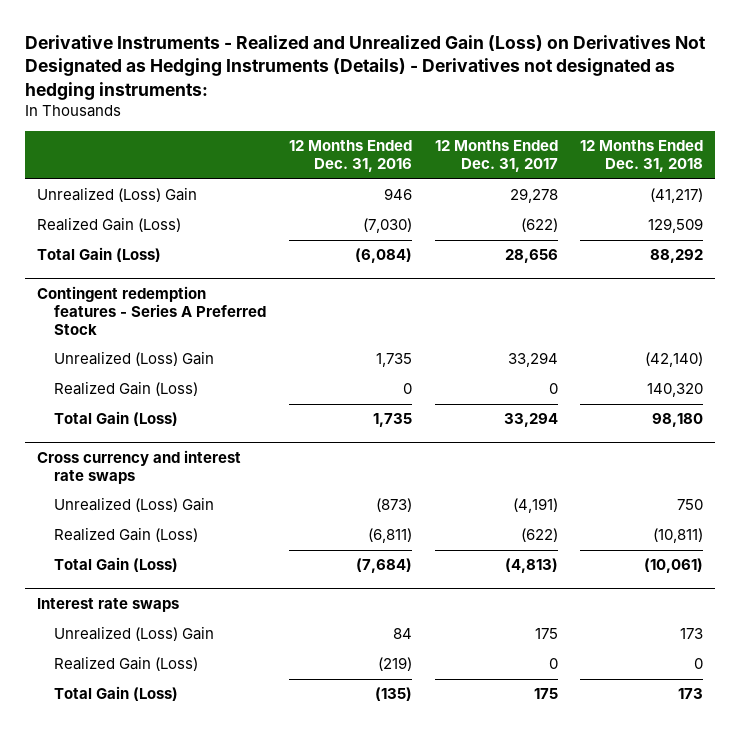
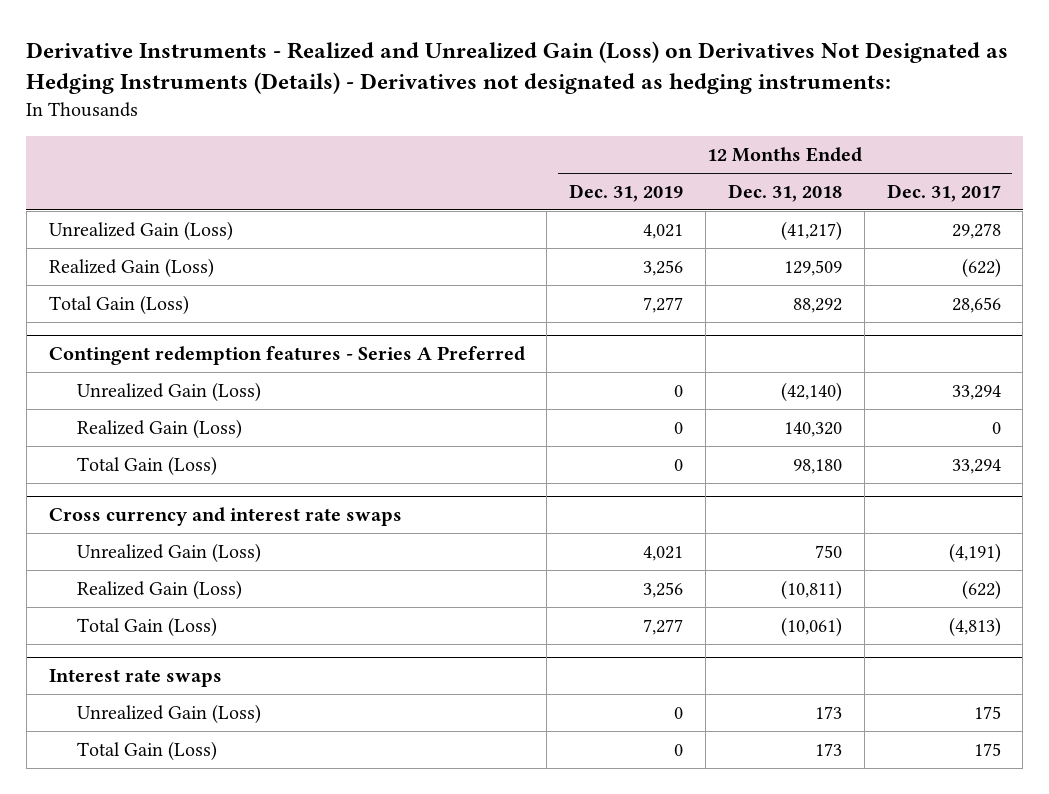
- | 12 Months Ended Dec. 31, 2016 | 12 Months Ended Dec. 31, 2017 | 12 Months Ended Dec. 31, 2018
+ | 12 Months Ended Dec. 31, 2019 | 12 Months Ended Dec. 31, 2018 | 12 Months Ended Dec. 31, 2017
- Unrealized (Loss) Gain | 946 | 29,278 | (41,217)
+ Unrealized Gain (Loss) | 4,021 | (41,217) | 29,278
- Contingent redemption features - Series A Preferred Stock
- Unrealized (Loss) Gain | 1,735 | 33,294 | (42,140)
+ Contingent redemption features - Series A Preferred
+ Unrealized Gain (Loss) | 0 | (42,140) | 33,294
@ Cross currency and interest rate swaps
- Unrealized (Loss) Gain | (873) | (4,191) | 750
+ Unrealized Gain (Loss) | 4,021 | 750 | (4,191)
@ Interest rate swaps
- Unrealized (Loss) Gain | 84 | 175 | 173
- Realized Gain (Loss) | (219) | 0 | 0
+ Unrealized Gain (Loss) | 0 | 173 | 175

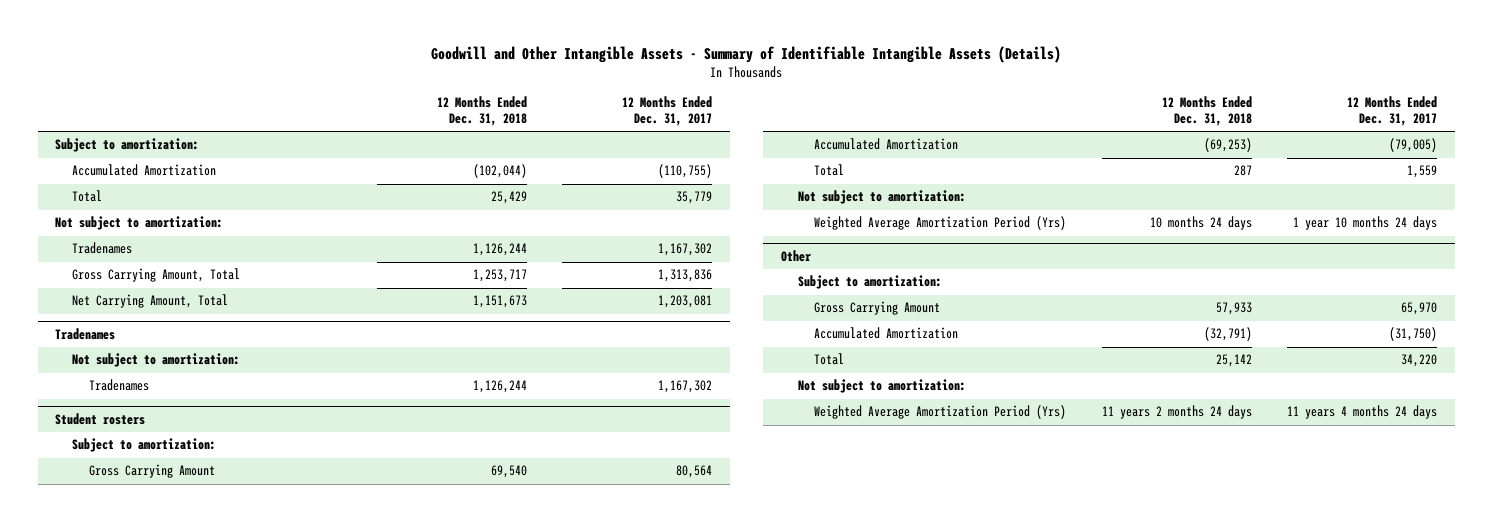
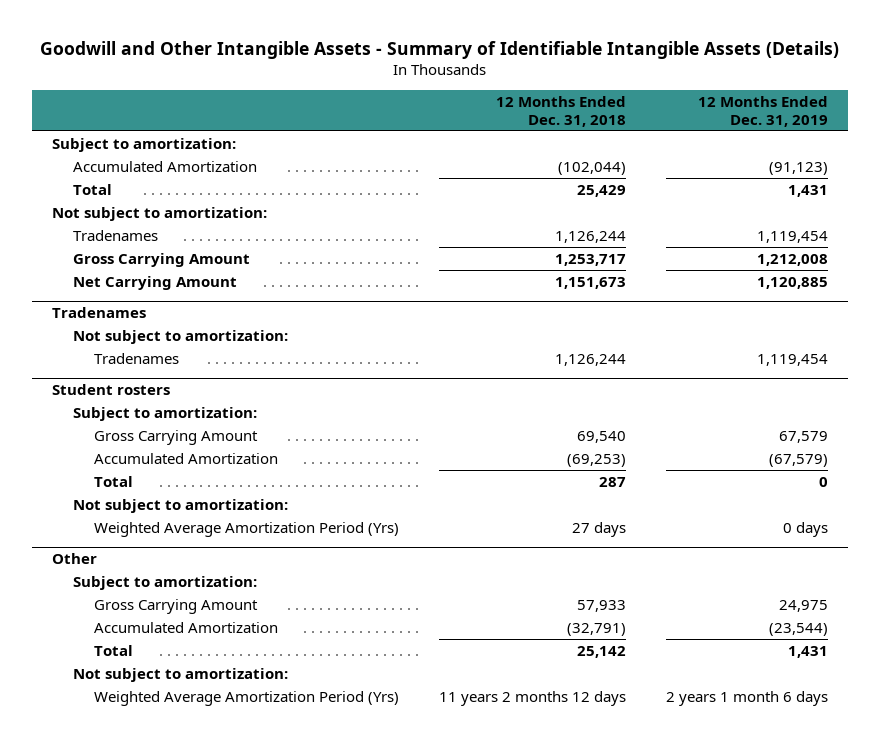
- | 12 Months Ended Dec. 31, 2018 | 12 Months Ended Dec. 31, 2017
+ | 12 Months Ended Dec. 31, 2018 | 12 Months Ended Dec. 31, 2019
- Gross Carrying Amount, Total | 1,253,717 | 1,313,836
- Net Carrying Amount, Total | 1,151,673 | 1,203,081
+ Gross Carrying Amount | 1,253,717 | 1,212,008
+ Net Carrying Amount | 1,151,673 | 1,120,885
@ Student rosters
- Weighted Average Amortization Period (Yrs) | 10 months 24 days | 1 year 10 months 24 days
+ Weighted Average Amortization Period (Yrs) | 27 days | 0 days
@ Other
- Weighted Average Amortization Period (Yrs) | 11 years 2 months 24 days | 11 years 4 months 24 days
+ Weighted Average Amortization Period (Yrs) | 11 years 2 months 12 days | 2 years 1 month 6 days

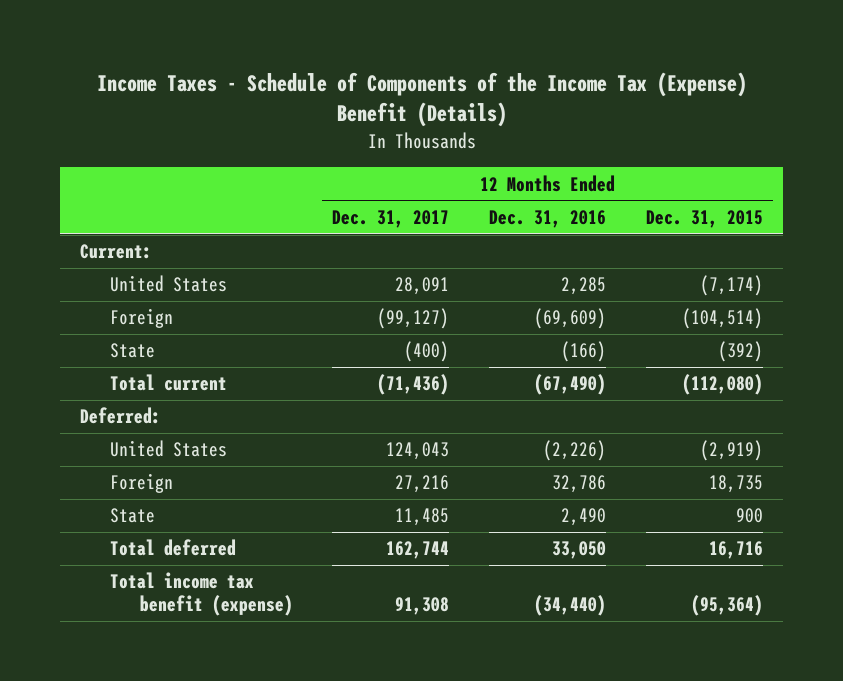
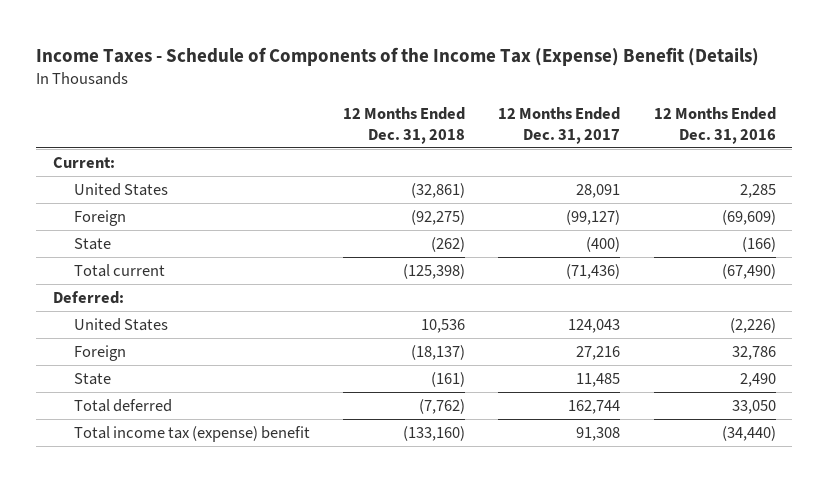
- | 12 Months Ended Dec. 31, 2017 | 12 Months Ended Dec. 31, 2016 | 12 Months Ended Dec. 31, 2015
+ | 12 Months Ended Dec. 31, 2018 | 12 Months Ended Dec. 31, 2017 | 12 Months Ended Dec. 31, 2016
- Total income tax benefit (expense) | 91,308 | (34,440) | (95,364)
+ Total income tax (expense) benefit | (133,160) | 91,308 | (34,440)

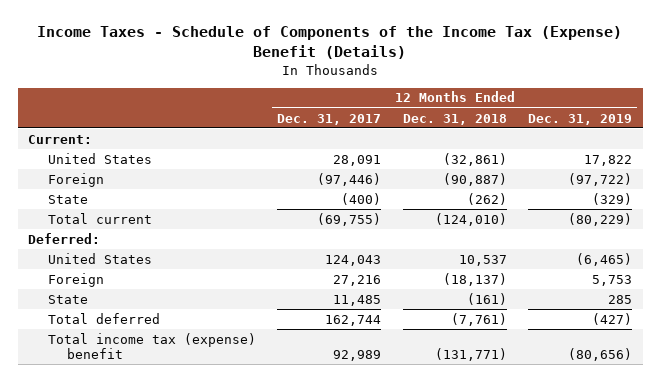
- | 12 Months Ended Dec. 31, 2018 | 12 Months Ended Dec. 31, 2017 | 12 Months Ended Dec. 31, 2016
+ | 12 Months Ended Dec. 31, 2017 | 12 Months Ended Dec. 31, 2018 | 12 Months Ended Dec. 31, 2019
- Foreign | (92,275) | (99,127) | (69,609)
+ Foreign | (97,446) | (90,887) | (97,722)
- Total current | (125,398) | (71,436) | (67,490)
+ Total current | (69,755) | (124,010) | (80,229)
- United States | 10,536 | 124,043 | (2,226)
+ United States | 124,043 | 10,537 | (6,465)
- Total deferred | (7,762) | 162,744 | 33,050
- Total income tax (expense) benefit | (133,160) | 91,308 | (34,440)
+ Total deferred | 162,744 | (7,761) | (427)
+ Total income tax (expense) benefit | 92,989 | (131,771) | (80,656)

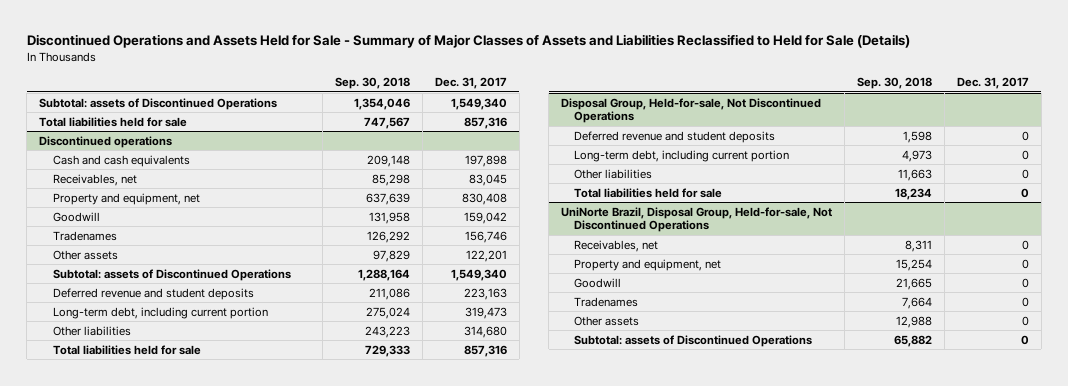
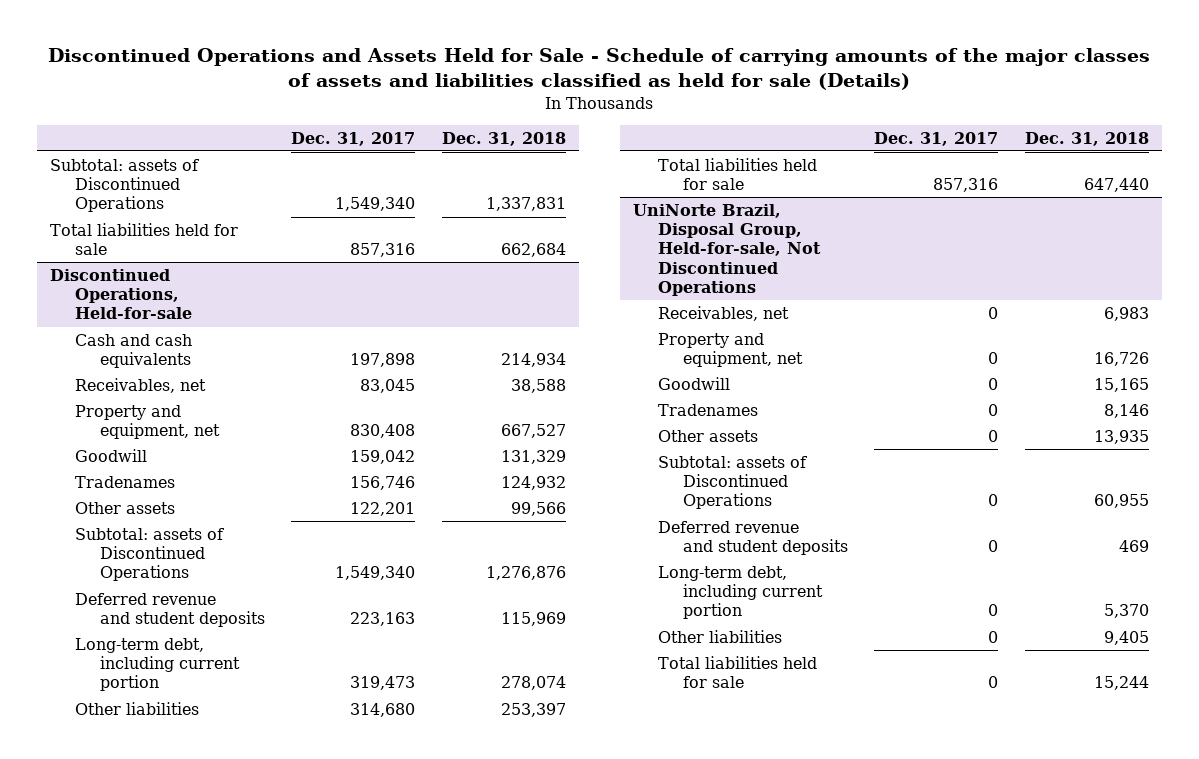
- Discontinued Operations and Assets Held for Sale - Summary of Major Classes of Assets and Liabilities Reclassified to Held for Sale (Details)
+ Discontinued Operations and Assets Held for Sale - Schedule of carrying amounts of the major classes of assets and liabilities classified as held for sale (Details)
- | Sep. 30, 2018 | Dec. 31, 2017
+ | Dec. 31, 2017 | Dec. 31, 2018
- Discontinued operations
+ Discontinued Operations, Held-for-sale
- Disposal Group, Held-for-sale, Not Discontinued Operations
- Deferred revenue and student deposits | 1,598 | 0
- Long-term debt, including current portion | 4,973 | 0
- Other liabilities | 11,663 | 0
- Total liabilities held for sale | 18,234 | 0
@ UniNorte Brazil, Disposal Group, Held-for-sale, Not Discontinued Operations
+ Deferred revenue and student deposits | 0 | 469
+ Long-term debt, including current portion | 0 | 5,370
+ Other liabilities | 0 | 9,405
+ Total liabilities held for sale | 0 | 15,244

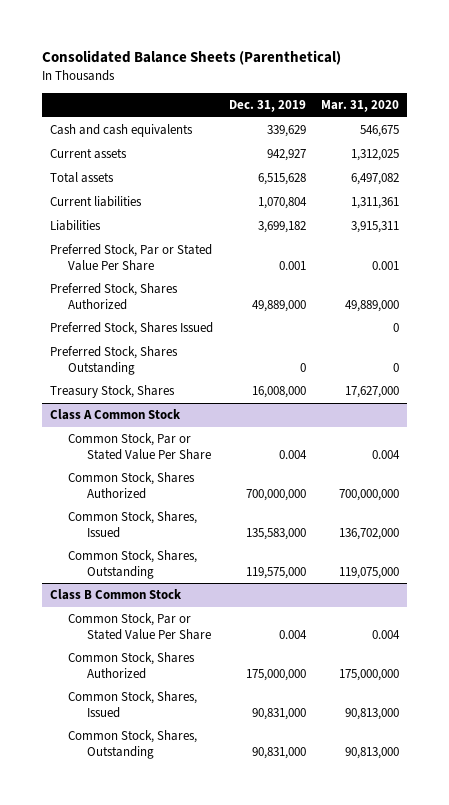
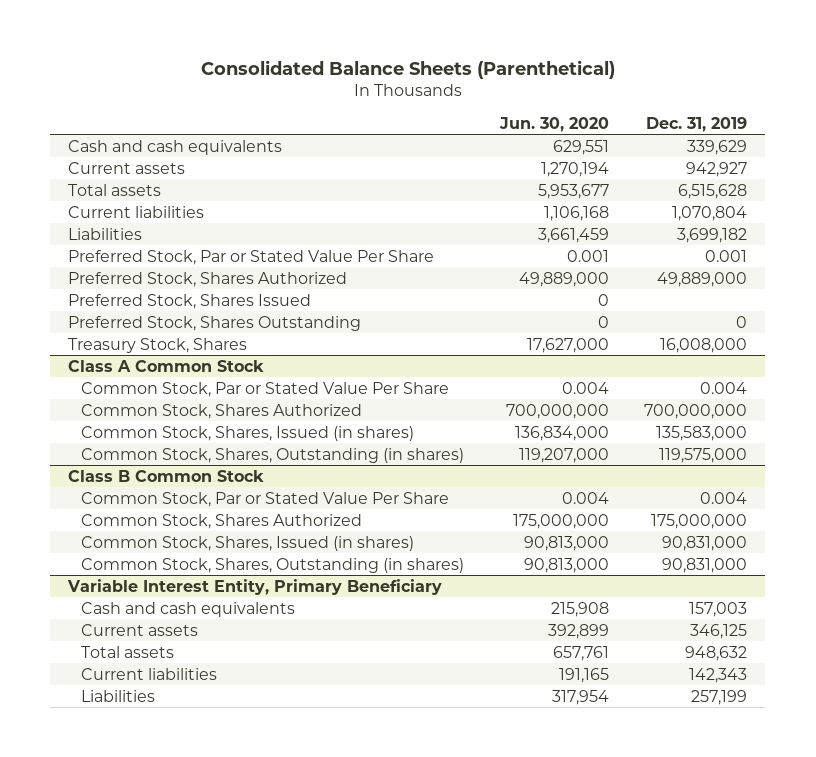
- | Dec. 31, 2019 | Mar. 31, 2020
+ | Jun. 30, 2020 | Dec. 31, 2019
@ Class A Common Stock
- Common Stock, Shares, Issued | 135,583,000 | 136,702,000
- Common Stock, Shares, Outstanding | 119,575,000 | 119,075,000
+ Common Stock, Shares, Issued (in shares) | 136,834,000 | 135,583,000
+ Common Stock, Shares, Outstanding (in shares) | 119,207,000 | 119,575,000
@ Class B Common Stock
- Common Stock, Shares, Issued | 90,831,000 | 90,813,000
- Common Stock, Shares, Outstanding | 90,831,000 | 90,813,000
+ Common Stock, Shares, Issued (in shares) | 90,813,000 | 90,831,000
+ Common Stock, Shares, Outstanding (in shares) | 90,813,000 | 90,831,000
+ Variable Interest Entity, Primary Beneficiary
+ Cash and cash equivalents | 215,908 | 157,003
+ Current assets | 392,899 | 346,125
+ Total assets | 657,761 | 948,632
+ Current liabilities | 191,165 | 142,343
+ Liabilities | 317,954 | 257,199

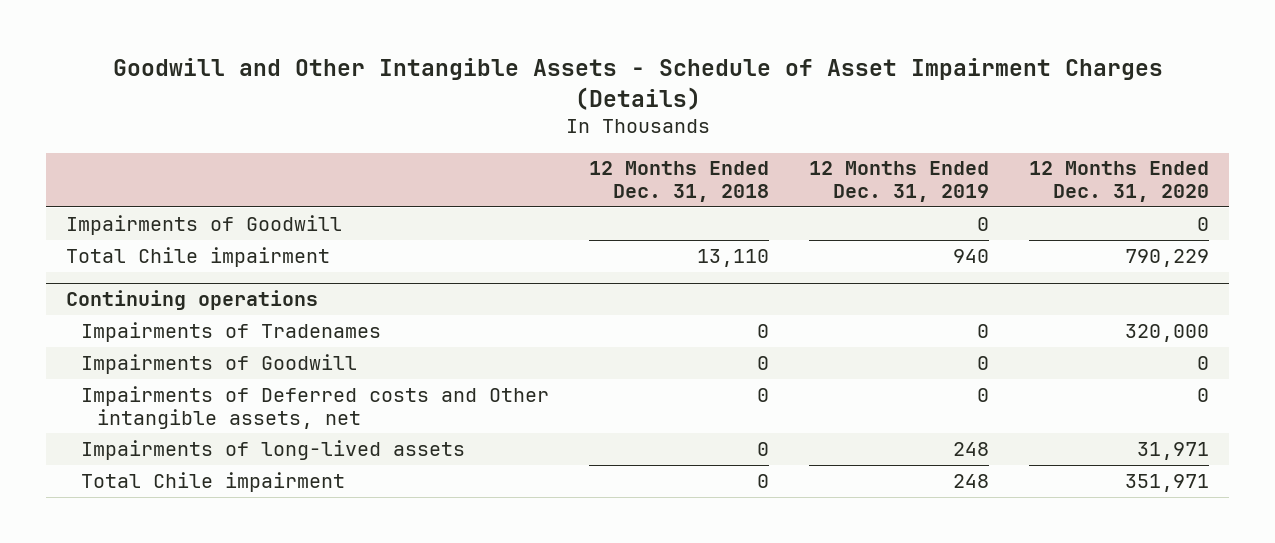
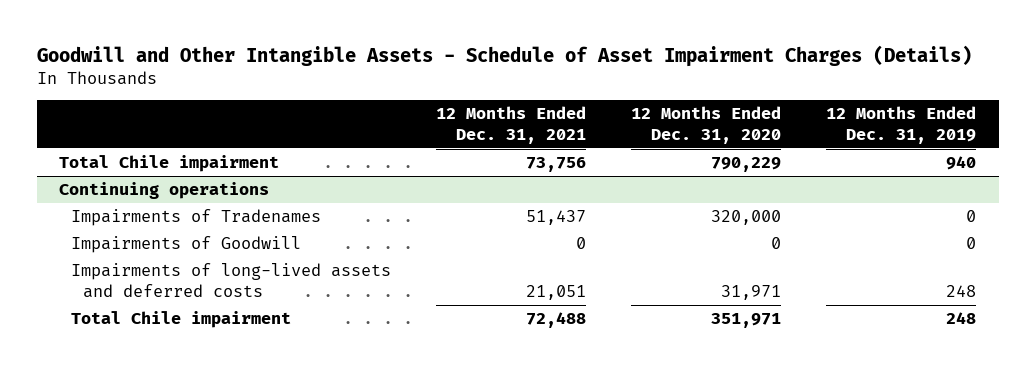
- | 12 Months Ended Dec. 31, 2018 | 12 Months Ended Dec. 31, 2019 | 12 Months Ended Dec. 31, 2020
+ | 12 Months Ended Dec. 31, 2021 | 12 Months Ended Dec. 31, 2020 | 12 Months Ended Dec. 31, 2019
- Impairments of Goodwill | | 0 | 0
@ Continuing operations
- Impairments of Deferred costs and Other intangible assets, net | 0 | 0 | 0
- Impairments of long-lived assets | 0 | 248 | 31,971
+ Impairments of long-lived assets and deferred costs | 21,051 | 31,971 | 248

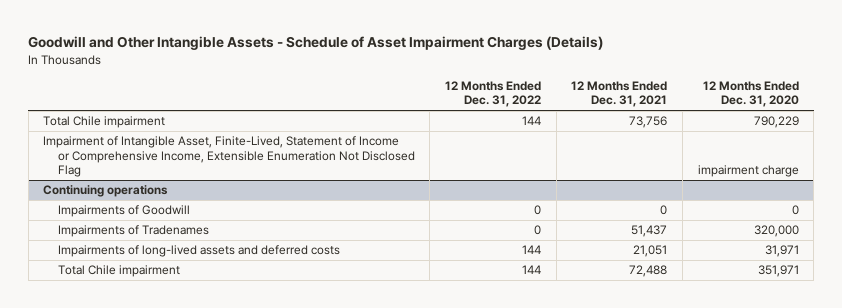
- | 12 Months Ended Dec. 31, 2021 | 12 Months Ended Dec. 31, 2020 | 12 Months Ended Dec. 31, 2019
+ | 12 Months Ended Dec. 31, 2022 | 12 Months Ended Dec. 31, 2021 | 12 Months Ended Dec. 31, 2020
+ Impairment of Intangible Asset, Finite-Lived, Statement of Income or Comprehensive Income, Extensible Enumeration Not Disclosed Flag | | | impairment charge
@ Continuing operations
moved down: Impairments of Tradenames | 0 | 51,437 | 320,000

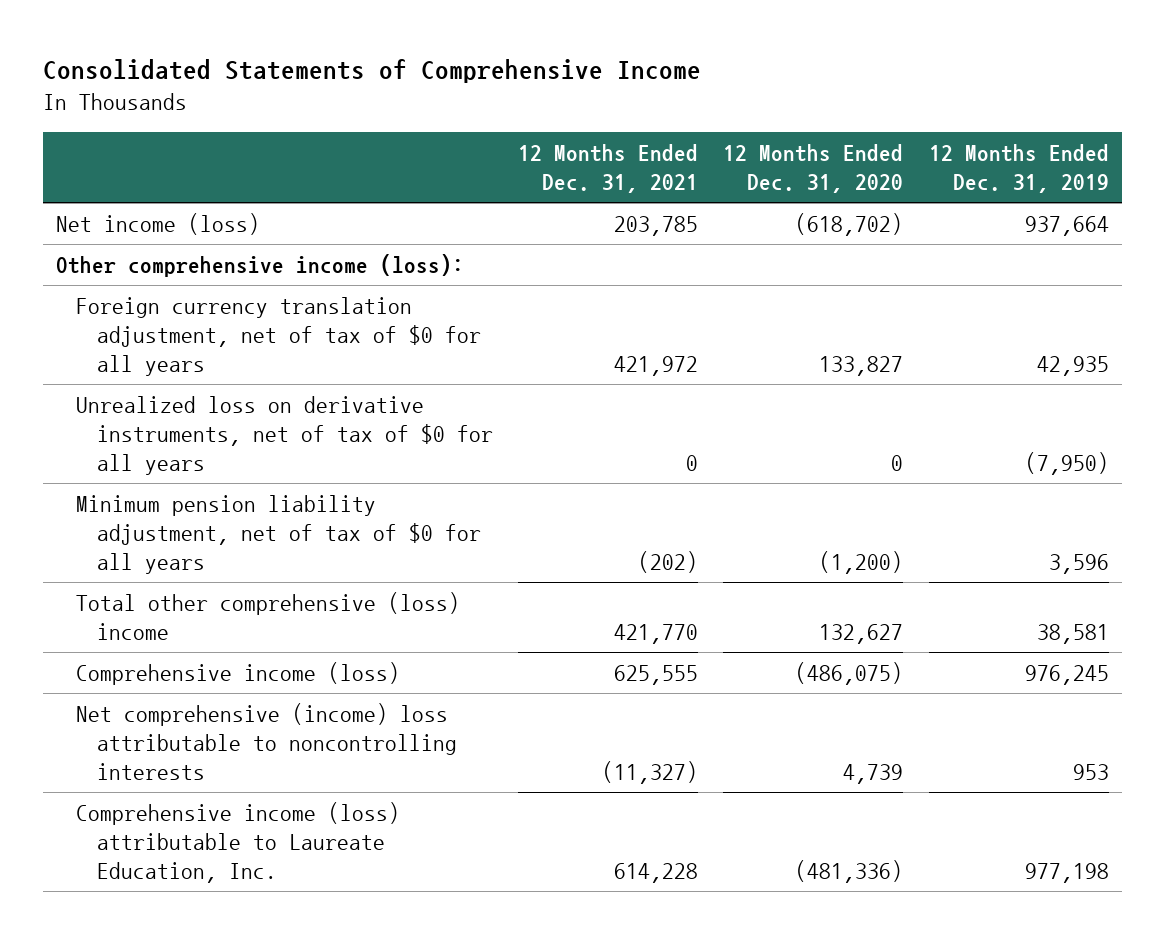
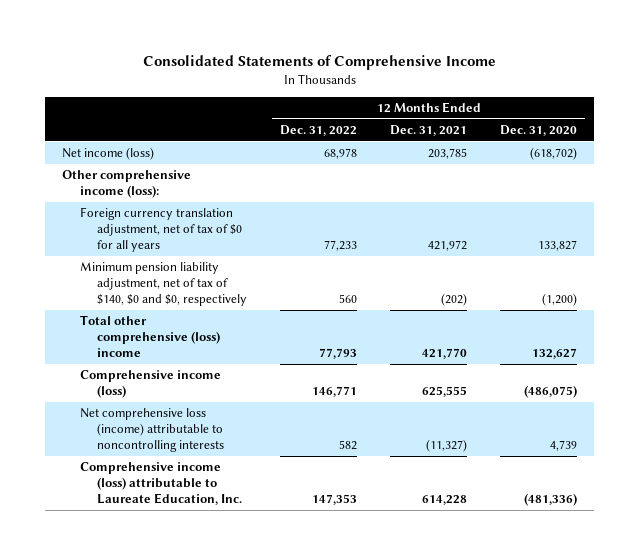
- | 12 Months Ended Dec. 31, 2021 | 12 Months Ended Dec. 31, 2020 | 12 Months Ended Dec. 31, 2019
+ | 12 Months Ended Dec. 31, 2022 | 12 Months Ended Dec. 31, 2021 | 12 Months Ended Dec. 31, 2020
- Unrealized loss on derivative instruments, net of tax of $0 for all years | 0 | 0 | (7,950)
- Minimum pension liability adjustment, net of tax of $0 for all years | (202) | (1,200) | 3,596
+ Minimum pension liability adjustment, net of tax of $140, $0 and $0, respectively | 560 | (202) | (1,200)
- Net comprehensive (income) loss attributable to noncontrolling interests | (11,327) | 4,739 | 953
+ Net comprehensive loss (income) attributable to noncontrolling interests | 582 | (11,327) | 4,739

